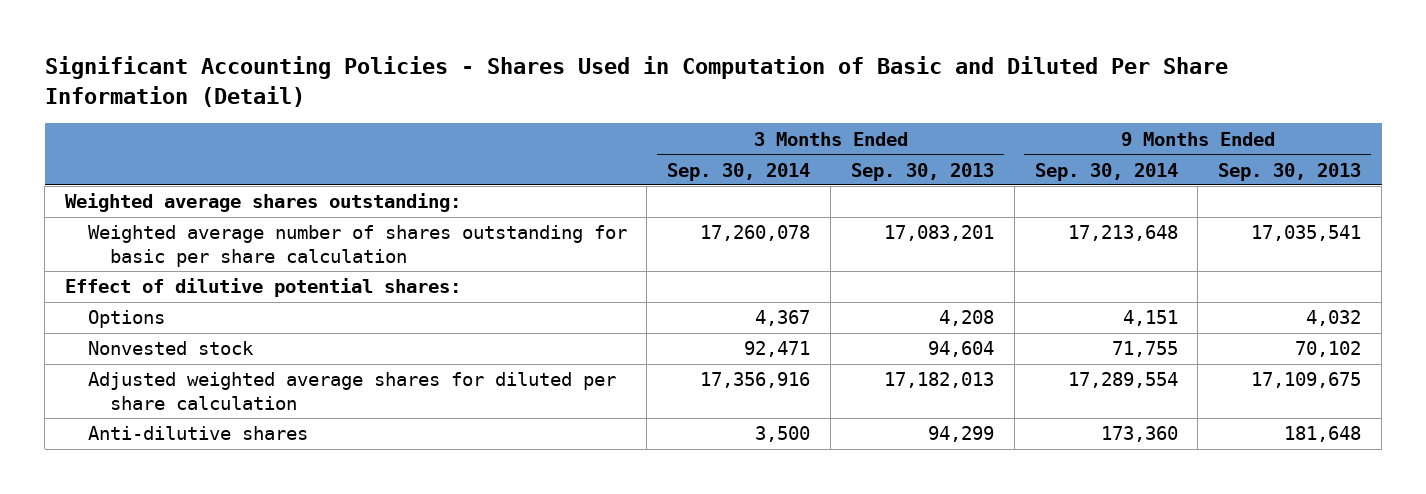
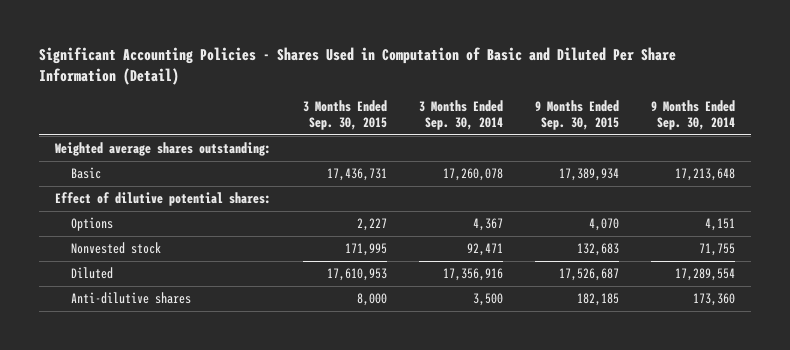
- | 3 Months Ended Sep. 30, 2014 | 3 Months Ended Sep. 30, 2013 | 9 Months Ended Sep. 30, 2014 | 9 Months Ended Sep. 30, 2013
+ | 3 Months Ended Sep. 30, 2015 | 3 Months Ended Sep. 30, 2014 | 9 Months Ended Sep. 30, 2015 | 9 Months Ended Sep. 30, 2014
- Weighted average number of shares outstanding for basic per share calculation | 17,260,078 | 17,083,201 | 17,213,648 | 17,035,541
+ Basic | 17,436,731 | 17,260,078 | 17,389,934 | 17,213,648
- Adjusted weighted average shares for diluted per share calculation | 17,356,916 | 17,182,013 | 17,289,554 | 17,109,675
+ Diluted | 17,610,953 | 17,356,916 | 17,526,687 | 17,289,554

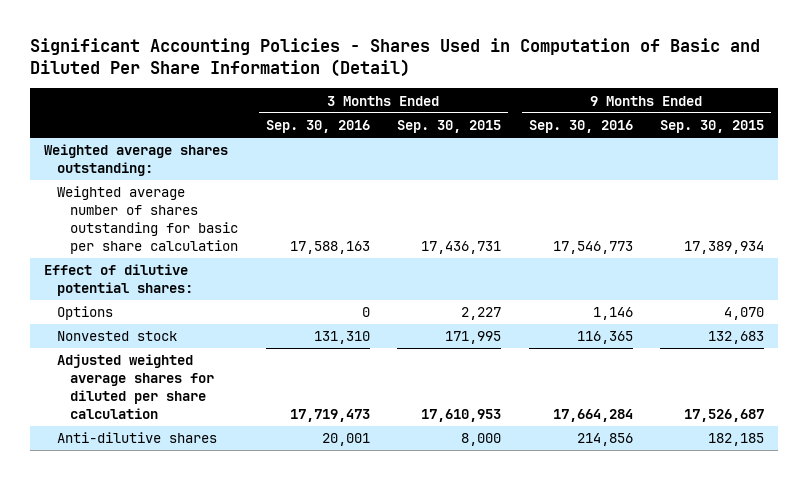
- | 3 Months Ended Sep. 30, 2015 | 3 Months Ended Sep. 30, 2014 | 9 Months Ended Sep. 30, 2015 | 9 Months Ended Sep. 30, 2014
+ | 3 Months Ended Sep. 30, 2016 | 3 Months Ended Sep. 30, 2015 | 9 Months Ended Sep. 30, 2016 | 9 Months Ended Sep. 30, 2015
- Basic | 17,436,731 | 17,260,078 | 17,389,934 | 17,213,648
+ Weighted average number of shares outstanding for basic per share calculation | 17,588,163 | 17,436,731 | 17,546,773 | 17,389,934
- Diluted | 17,610,953 | 17,356,916 | 17,526,687 | 17,289,554
+ Adjusted weighted average shares for diluted per share calculation | 17,719,473 | 17,610,953 | 17,664,284 | 17,526,687

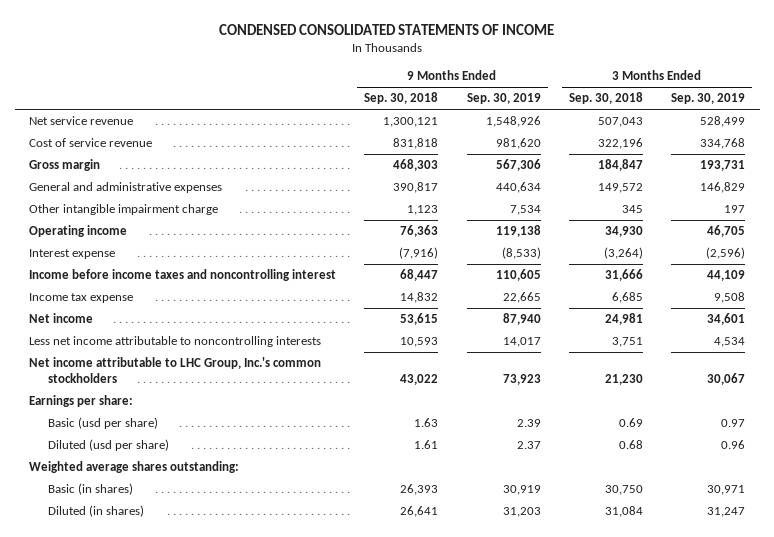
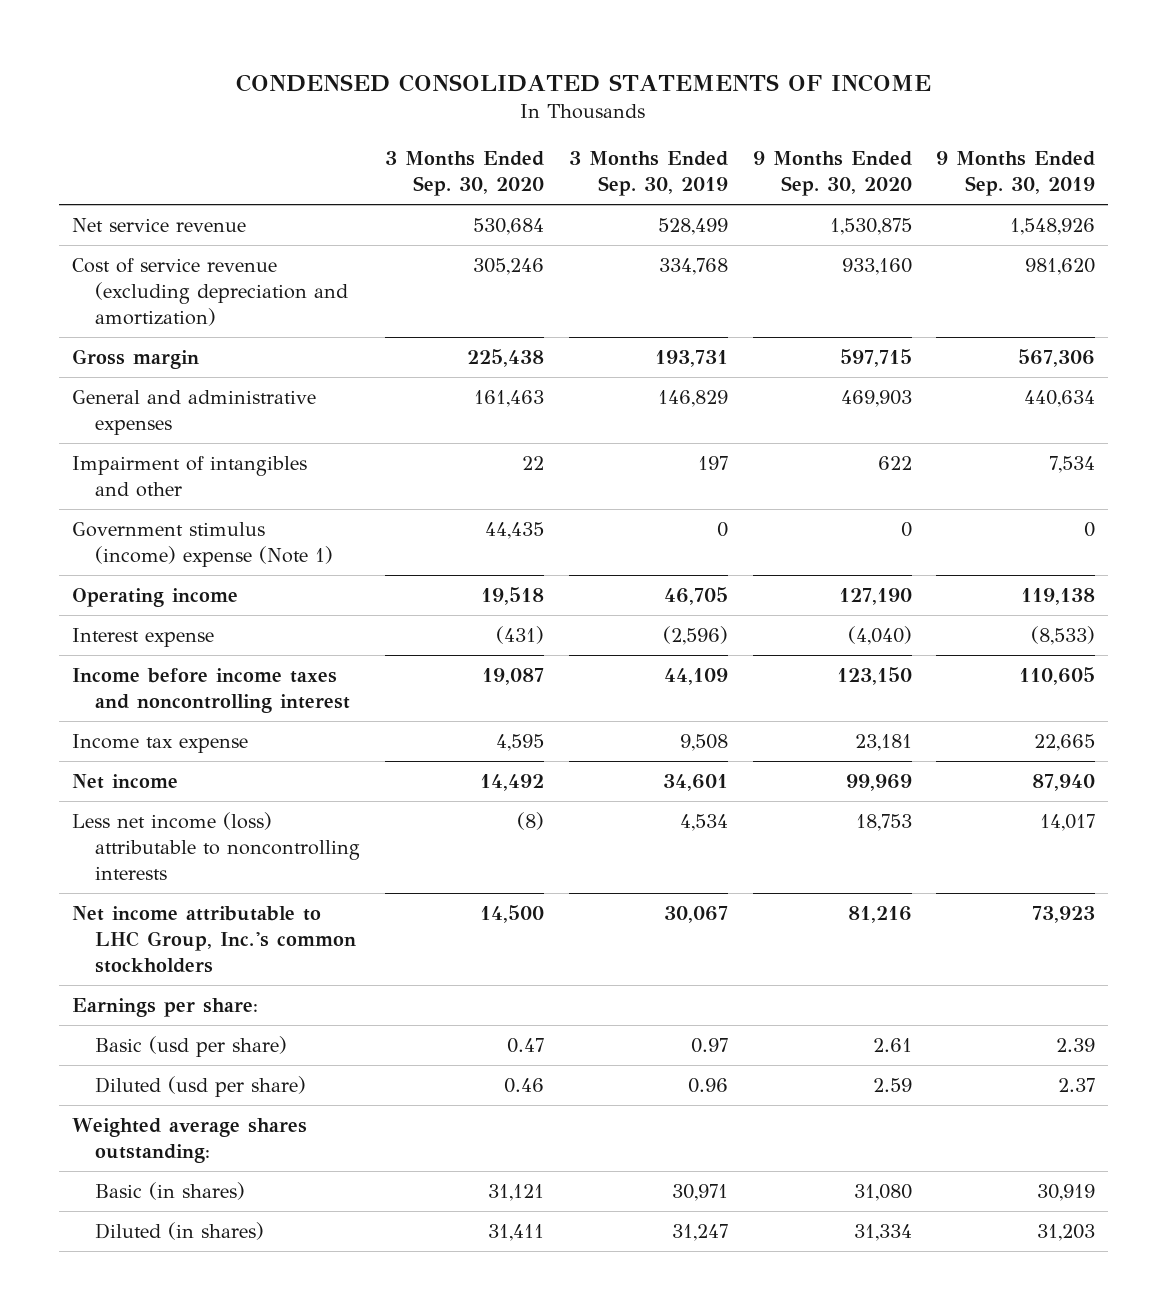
- | 9 Months Ended Sep. 30, 2018 | 9 Months Ended Sep. 30, 2019 | 3 Months Ended Sep. 30, 2018 | 3 Months Ended Sep. 30, 2019
+ | 3 Months Ended Sep. 30, 2020 | 3 Months Ended Sep. 30, 2019 | 9 Months Ended Sep. 30, 2020 | 9 Months Ended Sep. 30, 2019
- Cost of service revenue | 831,818 | 981,620 | 322,196 | 334,768
+ Cost of service revenue (excluding depreciation and amortization) | 305,246 | 334,768 | 933,160 | 981,620
- Other intangible impairment charge | 1,123 | 7,534 | 345 | 197
+ Impairment of intangibles and other | 22 | 197 | 622 | 7,534
+ Government stimulus (income) expense (Note 1) | 44,435 | 0 | 0 | 0
- Less net income attributable to noncontrolling interests | 10,593 | 14,017 | 3,751 | 4,534
+ Less net income (loss) attributable to noncontrolling interests | (8) | 4,534 | 18,753 | 14,017

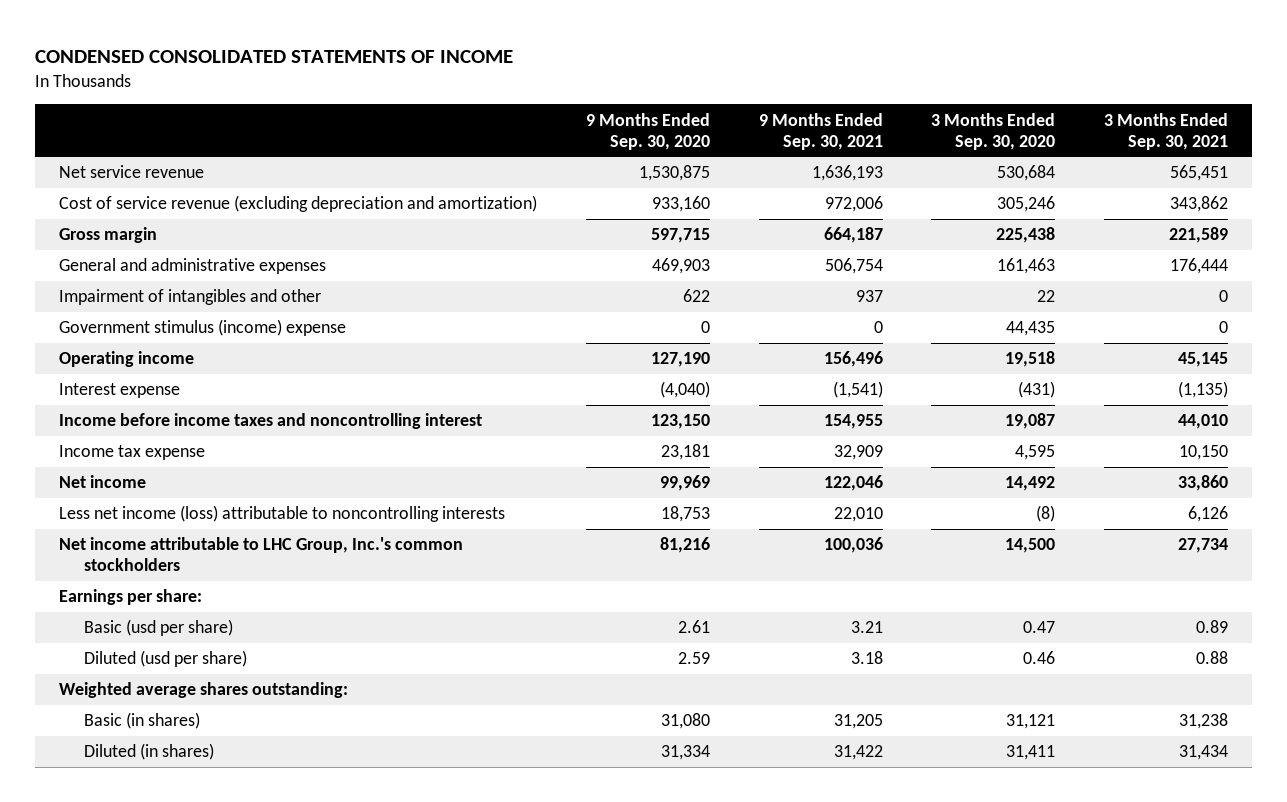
- | 3 Months Ended Sep. 30, 2020 | 3 Months Ended Sep. 30, 2019 | 9 Months Ended Sep. 30, 2020 | 9 Months Ended Sep. 30, 2019
+ | 9 Months Ended Sep. 30, 2020 | 9 Months Ended Sep. 30, 2021 | 3 Months Ended Sep. 30, 2020 | 3 Months Ended Sep. 30, 2021
- Government stimulus (income) expense (Note 1) | 44,435 | 0 | 0 | 0
+ Government stimulus (income) expense | 0 | 0 | 44,435 | 0

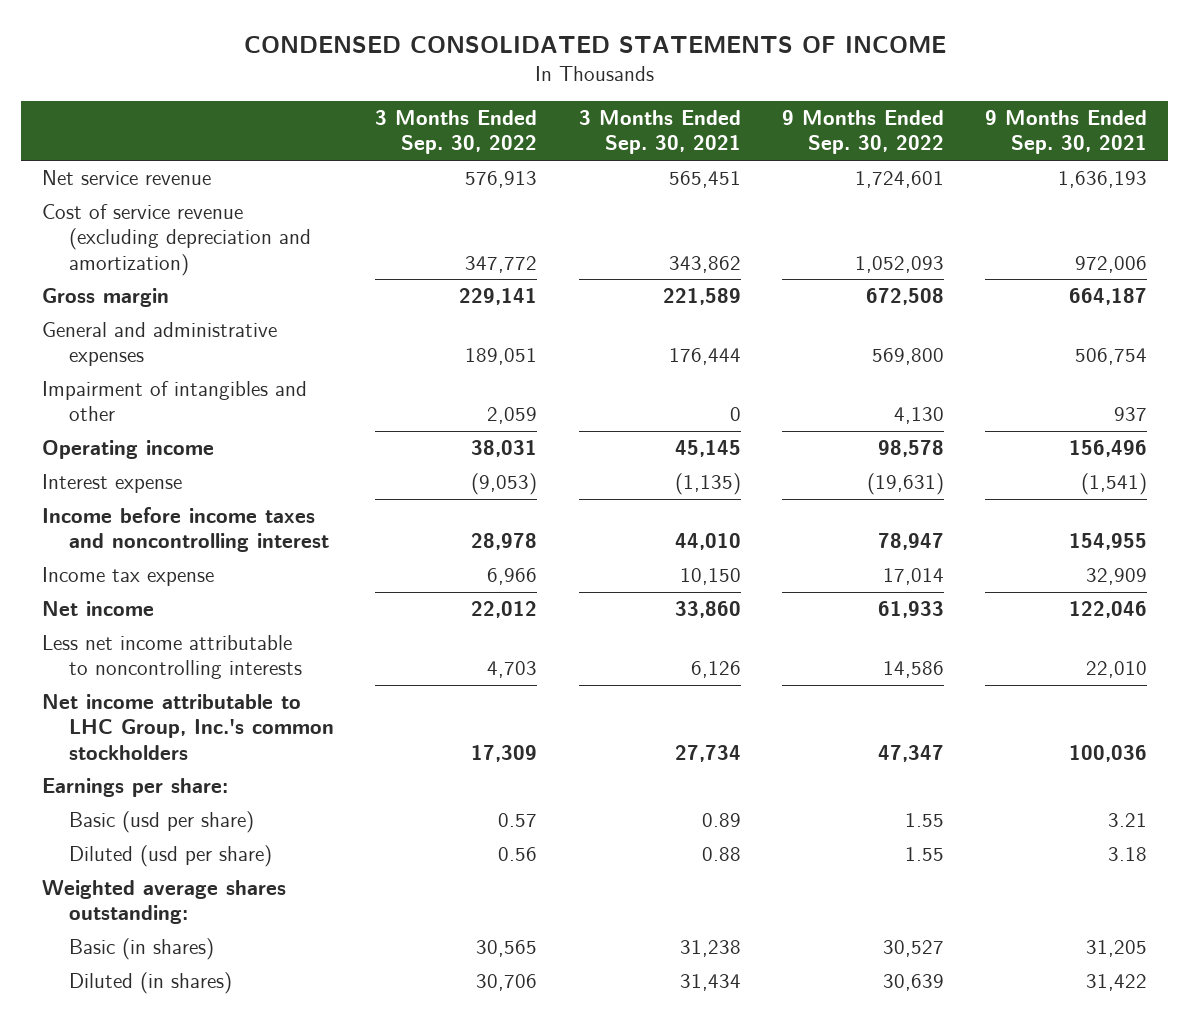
- | 9 Months Ended Sep. 30, 2020 | 9 Months Ended Sep. 30, 2021 | 3 Months Ended Sep. 30, 2020 | 3 Months Ended Sep. 30, 2021
+ | 3 Months Ended Sep. 30, 2022 | 3 Months Ended Sep. 30, 2021 | 9 Months Ended Sep. 30, 2022 | 9 Months Ended Sep. 30, 2021
- Government stimulus (income) expense | 0 | 0 | 44,435 | 0
- Less net income (loss) attributable to noncontrolling interests | 18,753 | 22,010 | (8) | 6,126
+ Less net income attributable to noncontrolling interests | 4,703 | 6,126 | 14,586 | 22,010

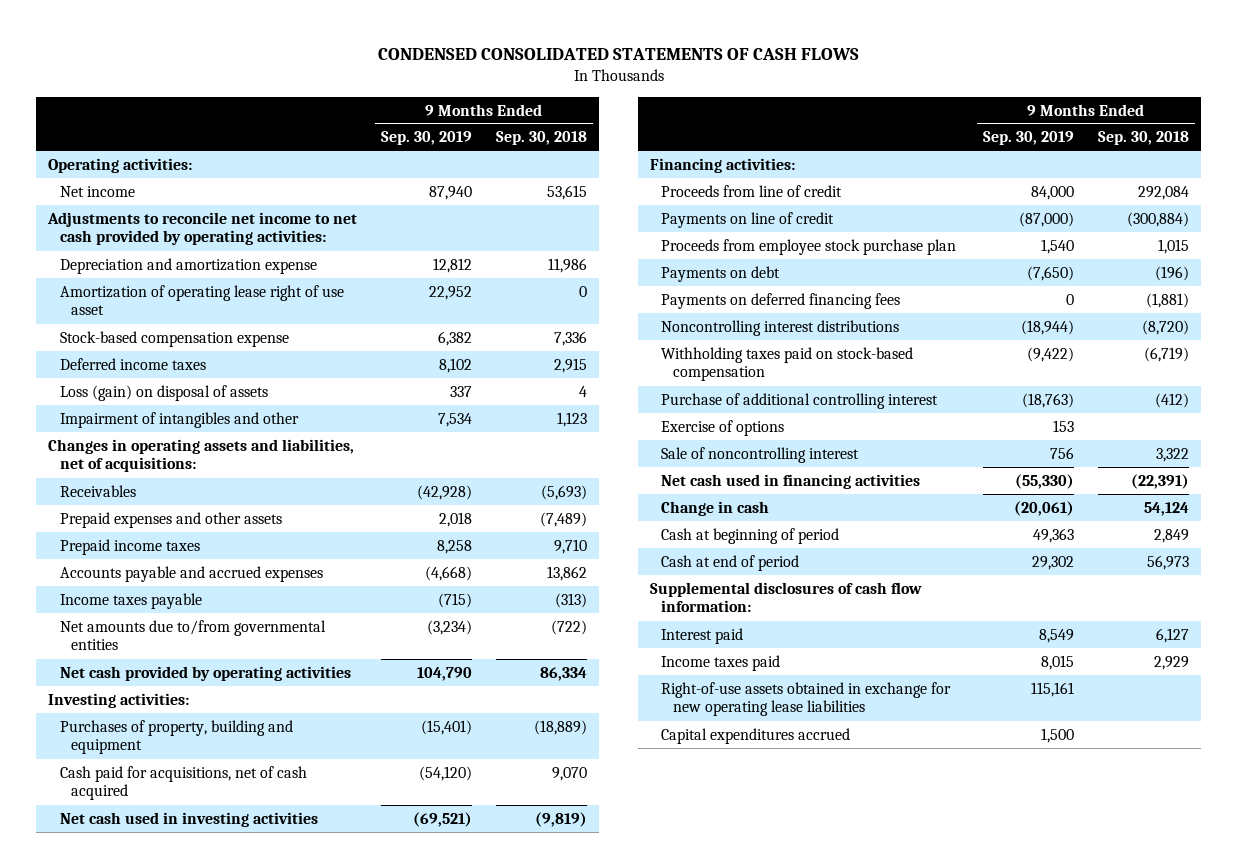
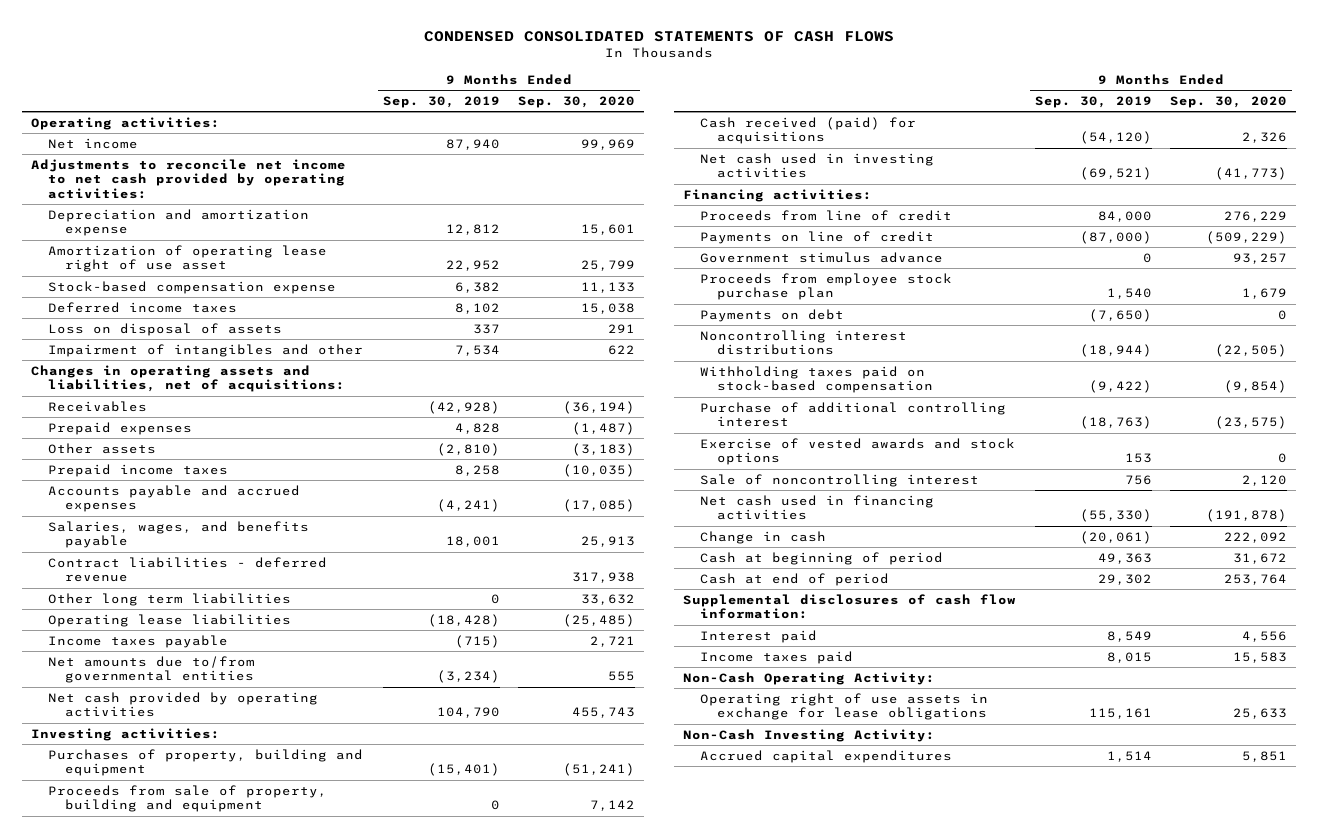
- | 9 Months Ended Sep. 30, 2019 | 9 Months Ended Sep. 30, 2018
+ | 9 Months Ended Sep. 30, 2019 | 9 Months Ended Sep. 30, 2020
- Loss (gain) on disposal of assets | 337 | 4
+ Loss on disposal of assets | 337 | 291
- Prepaid expenses and other assets | 2,018 | (7,489)
+ Prepaid expenses | 4,828 | (1,487)
+ Other assets | (2,810) | (3,183)
- Accounts payable and accrued expenses | (4,668) | 13,862
+ Accounts payable and accrued expenses | (4,241) | (17,085)
+ Salaries, wages, and benefits payable | 18,001 | 25,913
+ Contract liabilities - deferred revenue | | 317,938
+ Other long term liabilities | 0 | 33,632
+ Operating lease liabilities | (18,428) | (25,485)
- Cash paid for acquisitions, net of cash acquired | (54,120) | 9,070
+ Proceeds from sale of property, building and equipment | 0 | 7,142
+ Cash received (paid) for acquisitions | (54,120) | 2,326
+ Government stimulus advance | 0 | 93,257
- Payments on deferred financing fees | 0 | (1,881)
- Exercise of options | 153 |
+ Exercise of vested awards and stock options | 153 | 0
- Right-of-use assets obtained in exchange for new operating lease liabilities | 115,161 |
- Capital expenditures accrued | 1,500 |
+ Non-Cash Operating Activity:
+ Operating right of use assets in exchange for lease obligations | 115,161 | 25,633
+ Non-Cash Investing Activity:
+ Accrued capital expenditures | 1,514 | 5,851

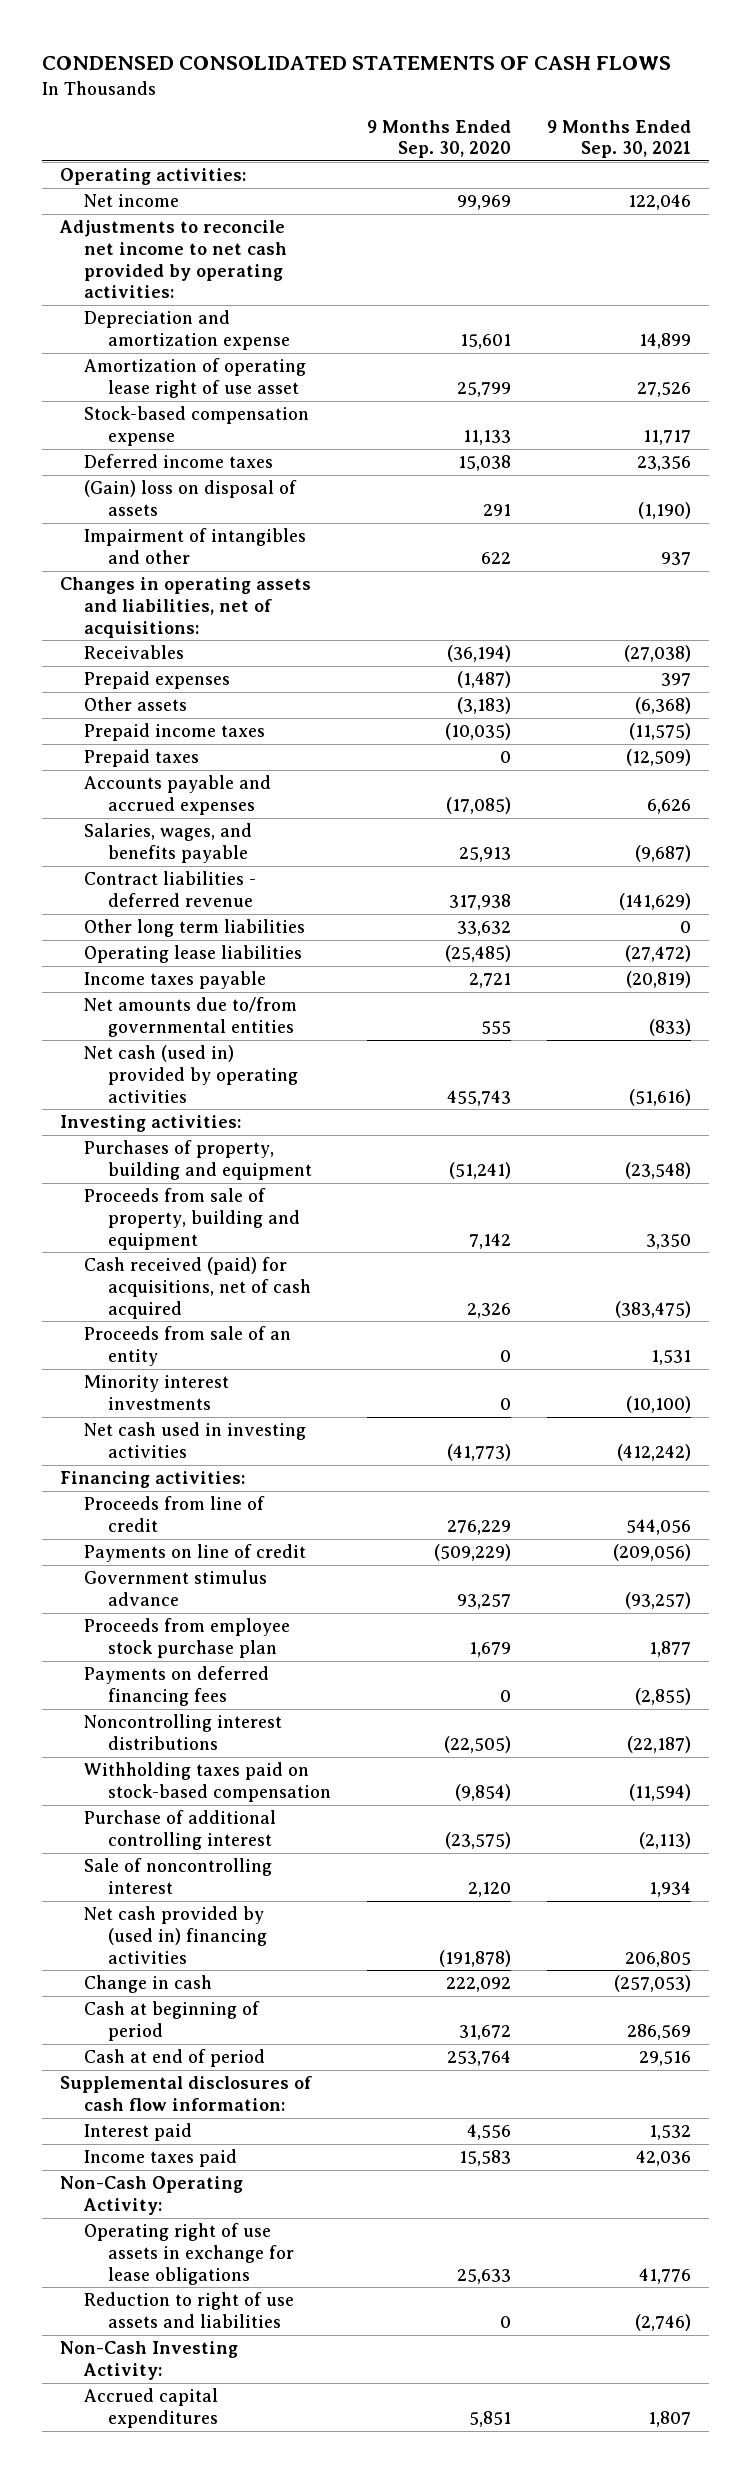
- | 9 Months Ended Sep. 30, 2019 | 9 Months Ended Sep. 30, 2020
+ | 9 Months Ended Sep. 30, 2020 | 9 Months Ended Sep. 30, 2021
- Loss on disposal of assets | 337 | 291
+ (Gain) loss on disposal of assets | 291 | (1,190)
+ Prepaid taxes | 0 | (12,509)
- Net cash provided by operating activities | 104,790 | 455,743
+ Net cash (used in) provided by operating activities | 455,743 | (51,616)
- Cash received (paid) for acquisitions | (54,120) | 2,326
+ Cash received (paid) for acquisitions, net of cash acquired | 2,326 | (383,475)
+ Proceeds from sale of an entity | 0 | 1,531
+ Minority interest investments | 0 | (10,100)
- Payments on debt | (7,650) | 0
+ Payments on deferred financing fees | 0 | (2,855)
- Exercise of vested awards and stock options | 153 | 0
- Net cash used in financing activities | (55,330) | (191,878)
+ Net cash provided by (used in) financing activities | (191,878) | 206,805
+ Reduction to right of use assets and liabilities | 0 | (2,746)

